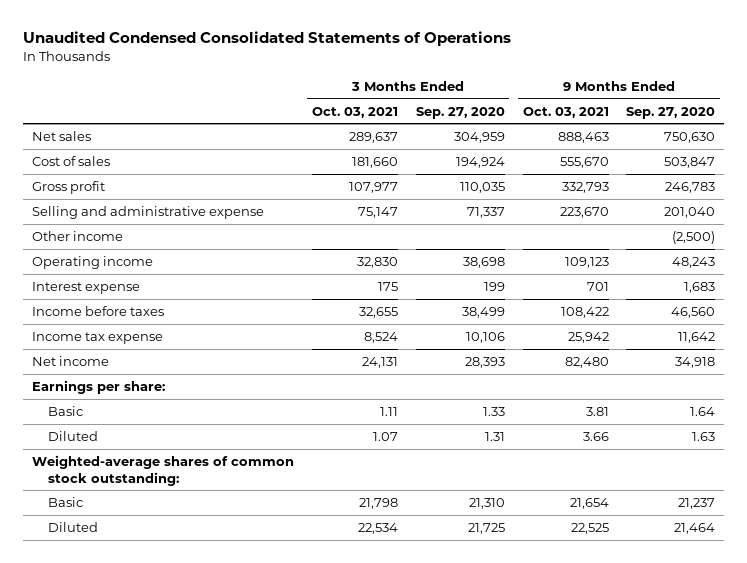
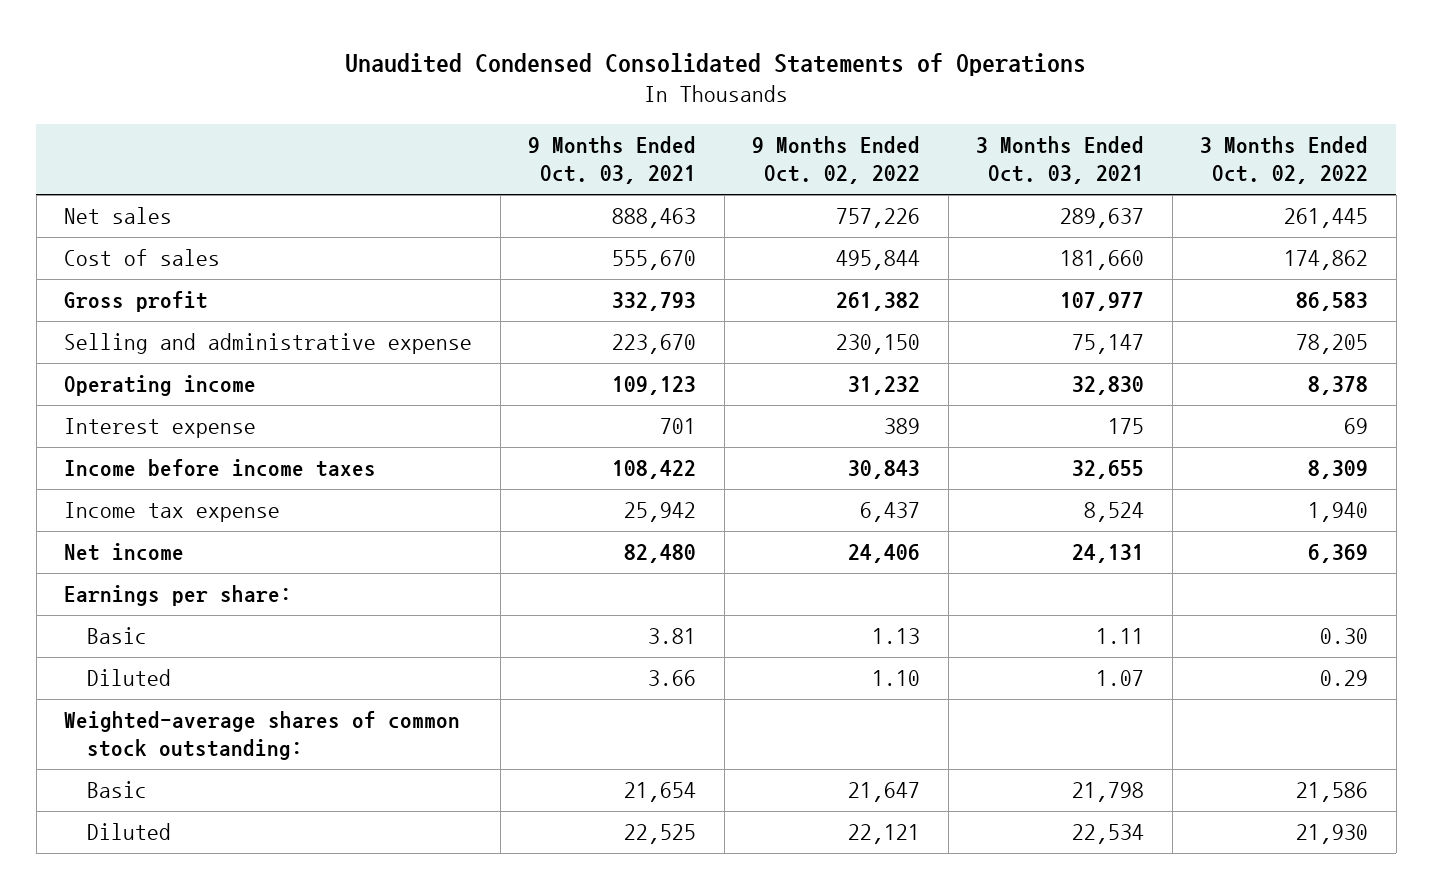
- | 3 Months Ended Oct. 03, 2021 | 3 Months Ended Sep. 27, 2020 | 9 Months Ended Oct. 03, 2021 | 9 Months Ended Sep. 27, 2020
+ | 9 Months Ended Oct. 03, 2021 | 9 Months Ended Oct. 02, 2022 | 3 Months Ended Oct. 03, 2021 | 3 Months Ended Oct. 02, 2022
- Other income | | | | (2,500)
- Income before taxes | 32,655 | 38,499 | 108,422 | 46,560
+ Income before income taxes | 108,422 | 30,843 | 32,655 | 8,309

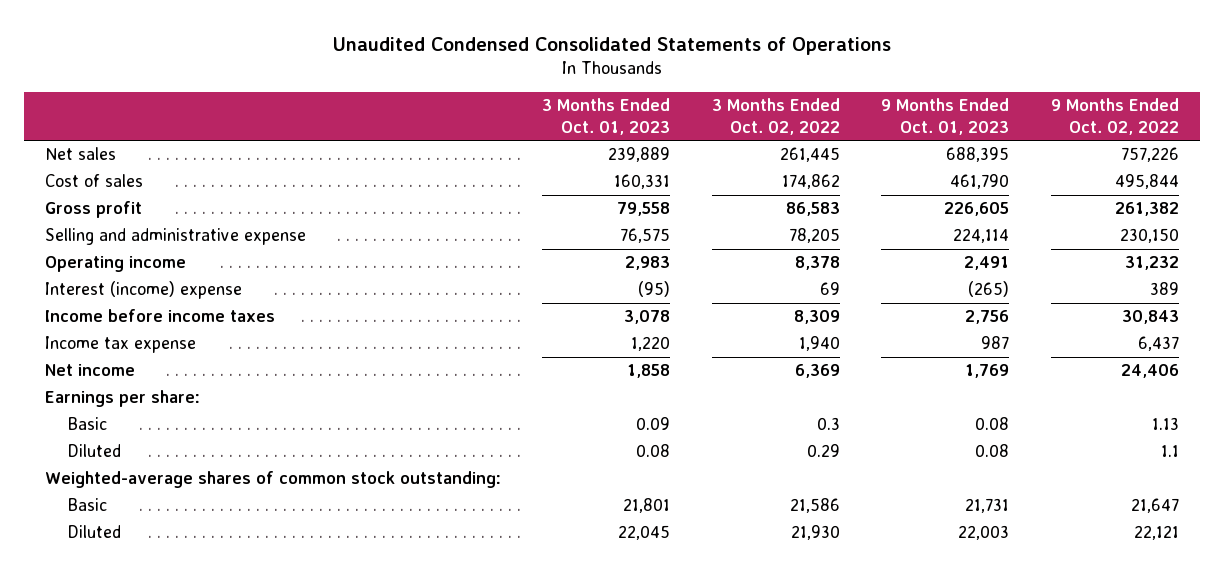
- | 9 Months Ended Oct. 03, 2021 | 9 Months Ended Oct. 02, 2022 | 3 Months Ended Oct. 03, 2021 | 3 Months Ended Oct. 02, 2022
+ | 3 Months Ended Oct. 01, 2023 | 3 Months Ended Oct. 02, 2022 | 9 Months Ended Oct. 01, 2023 | 9 Months Ended Oct. 02, 2022
- Interest expense | 701 | 389 | 175 | 69
+ Interest (income) expense | (95) | 69 | (265) | 389
- Basic | 3.81 | 1.13 | 1.11 | 0.30
- Diluted | 3.66 | 1.10 | 1.07 | 0.29
+ Basic | 0.09 | 0.3 | 0.08 | 1.13
+ Diluted | 0.08 | 0.29 | 0.08 | 1.1

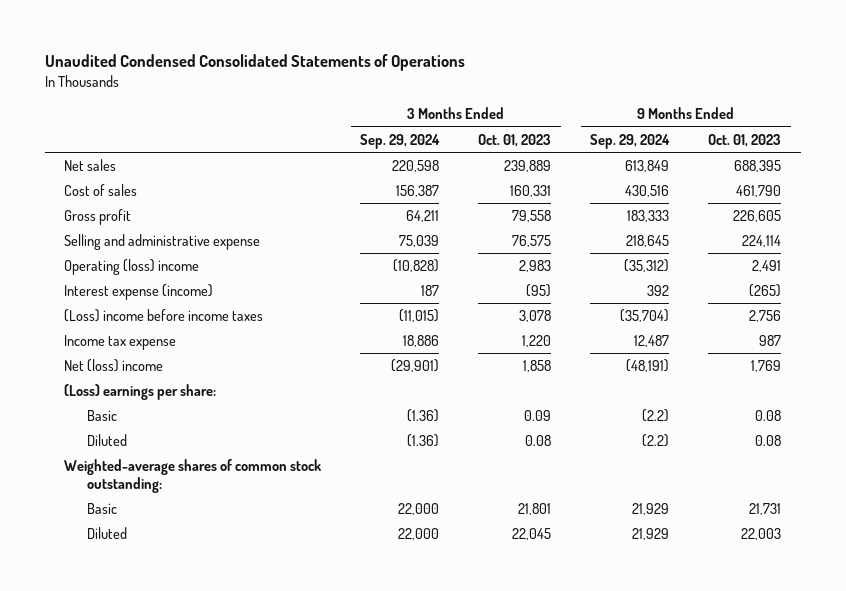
- | 3 Months Ended Oct. 01, 2023 | 3 Months Ended Oct. 02, 2022 | 9 Months Ended Oct. 01, 2023 | 9 Months Ended Oct. 02, 2022
+ | 3 Months Ended Sep. 29, 2024 | 3 Months Ended Oct. 01, 2023 | 9 Months Ended Sep. 29, 2024 | 9 Months Ended Oct. 01, 2023
- Operating income | 2,983 | 8,378 | 2,491 | 31,232
- Interest (income) expense | (95) | 69 | (265) | 389
- Income before income taxes | 3,078 | 8,309 | 2,756 | 30,843
+ Operating (loss) income | (10,828) | 2,983 | (35,312) | 2,491
+ Interest expense (income) | 187 | (95) | 392 | (265)
+ (Loss) income before income taxes | (11,015) | 3,078 | (35,704) | 2,756
- Net income | 1,858 | 6,369 | 1,769 | 24,406
- Earnings per share:
+ Net (loss) income | (29,901) | 1,858 | (48,191) | 1,769
+ (Loss) earnings per share:

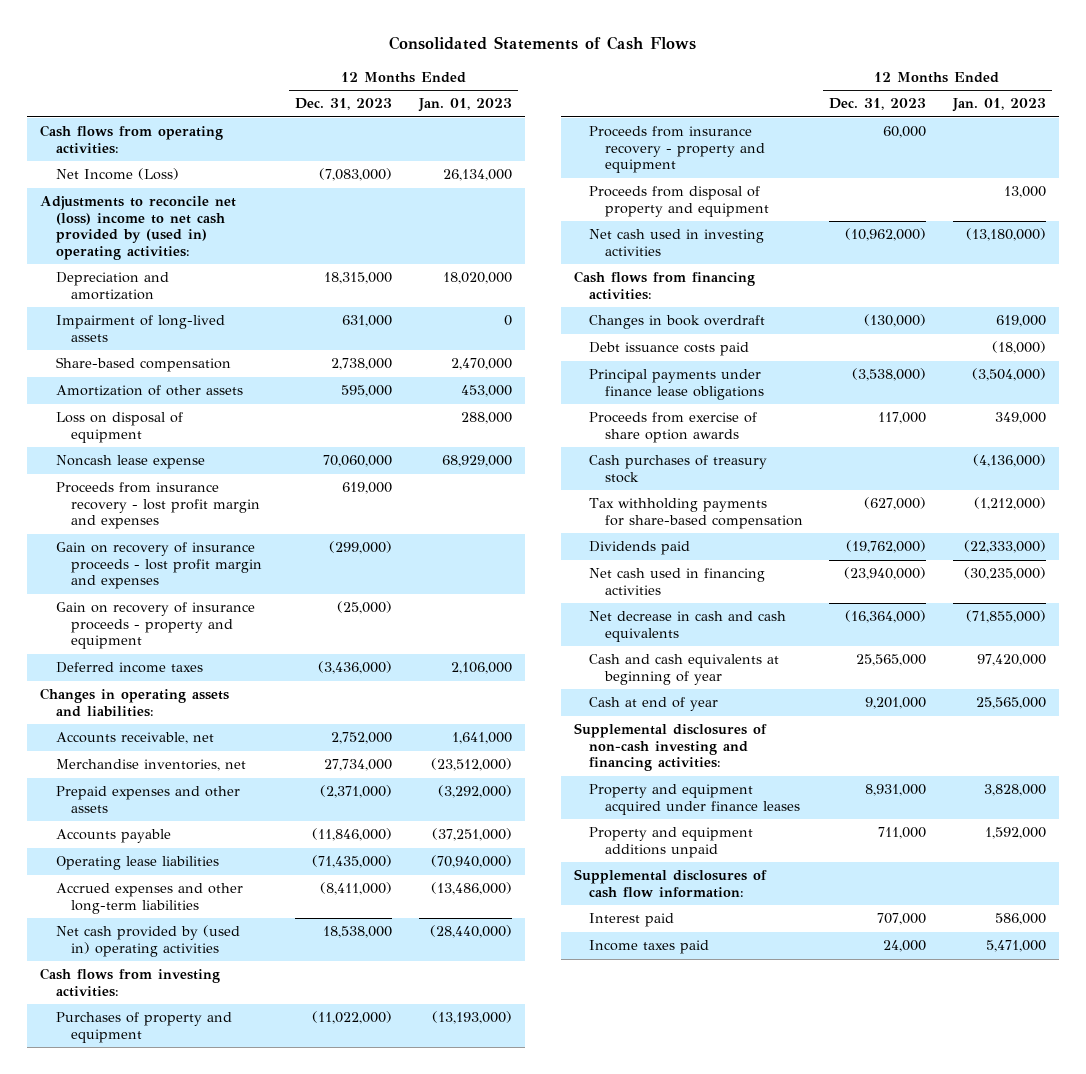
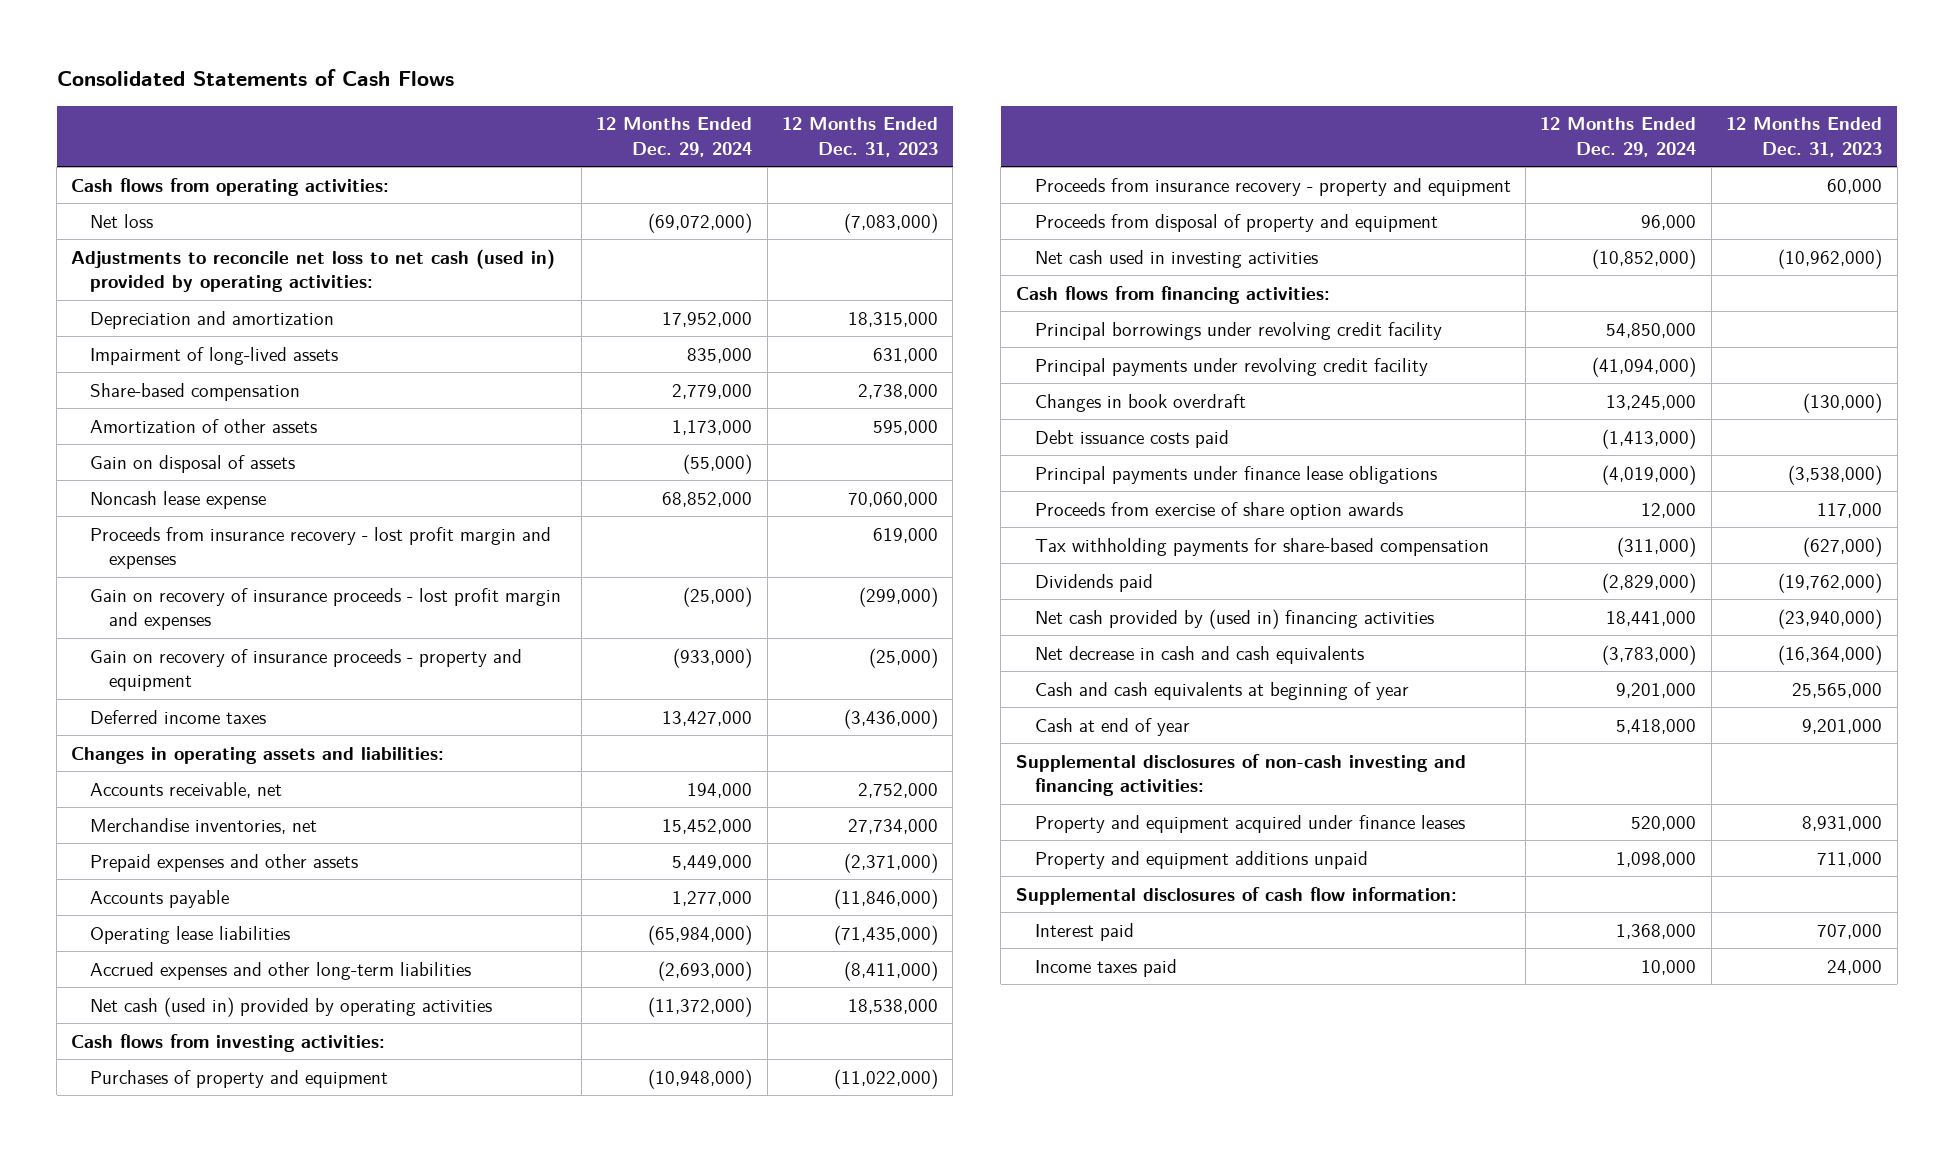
- | 12 Months Ended Dec. 31, 2023 | 12 Months Ended Jan. 01, 2023
+ | 12 Months Ended Dec. 29, 2024 | 12 Months Ended Dec. 31, 2023
- Net Income (Loss) | (7,083,000) | 26,134,000
- Adjustments to reconcile net (loss) income to net cash provided by (used in) operating activities:
+ Net loss | (69,072,000) | (7,083,000)
+ Adjustments to reconcile net loss to net cash (used in) provided by operating activities:
- Loss on disposal of equipment | | 288,000
+ Gain on disposal of assets | (55,000) |
- Net cash provided by (used in) operating activities | 18,538,000 | (28,440,000)
+ Net cash (used in) provided by operating activities | (11,372,000) | 18,538,000
+ Principal borrowings under revolving credit facility | 54,850,000 |
+ Principal payments under revolving credit facility | (41,094,000) |
- Cash purchases of treasury stock | | (4,136,000)
- Net cash used in financing activities | (23,940,000) | (30,235,000)
+ Net cash provided by (used in) financing activities | 18,441,000 | (23,940,000)

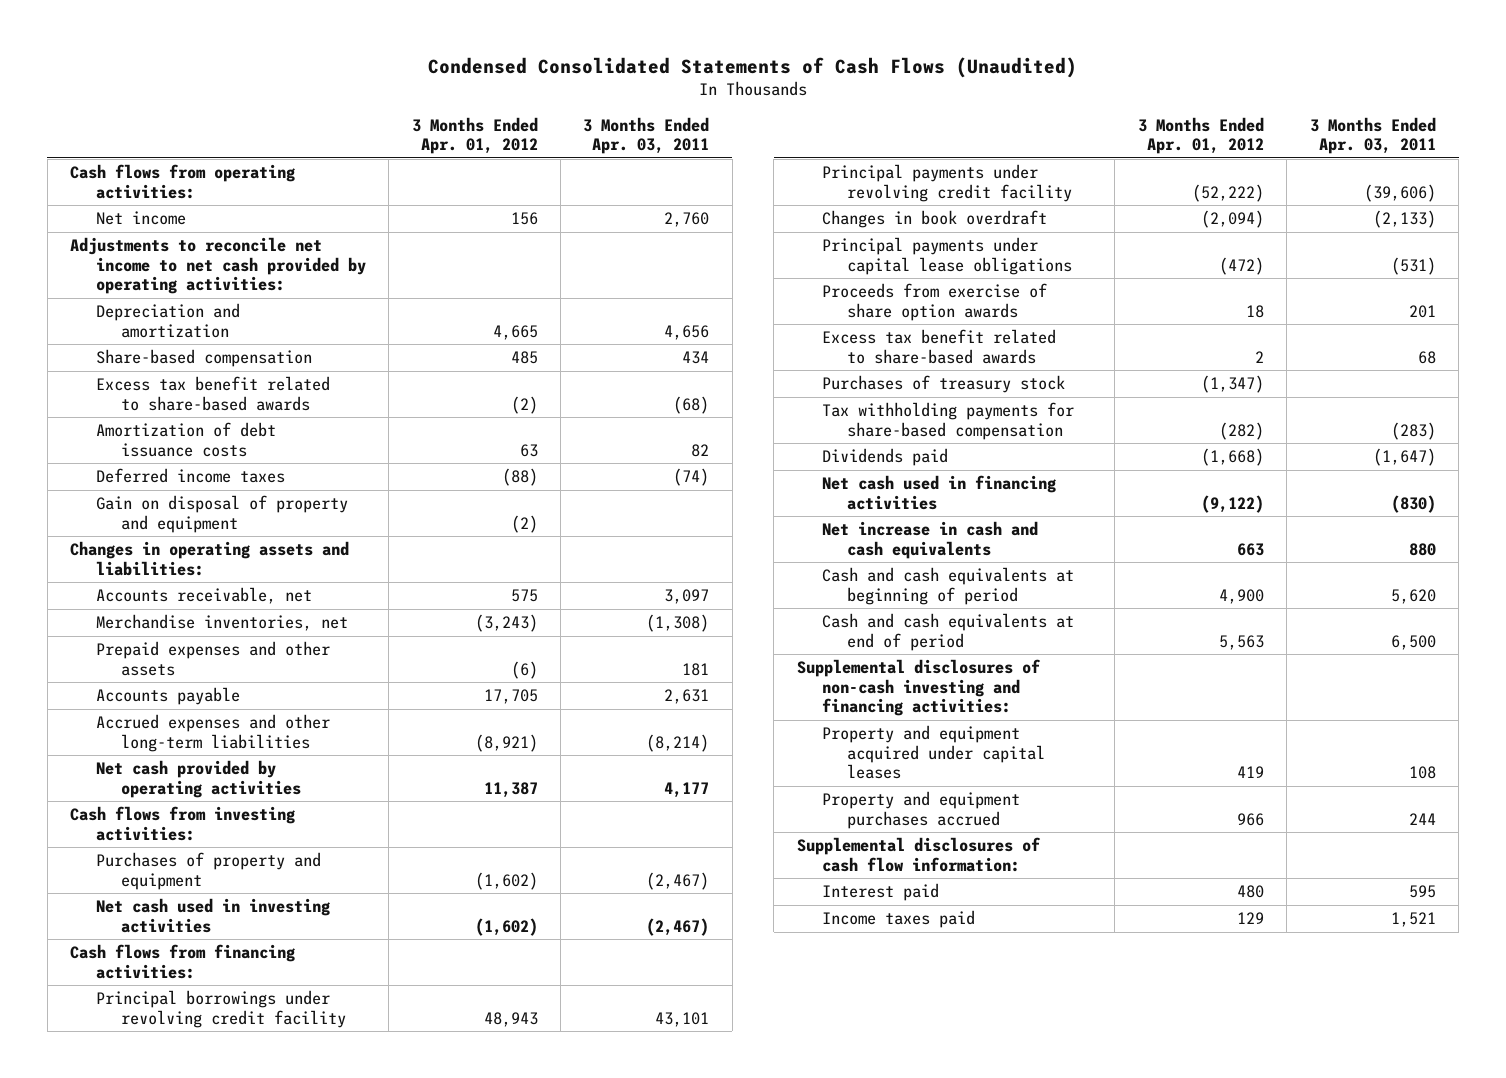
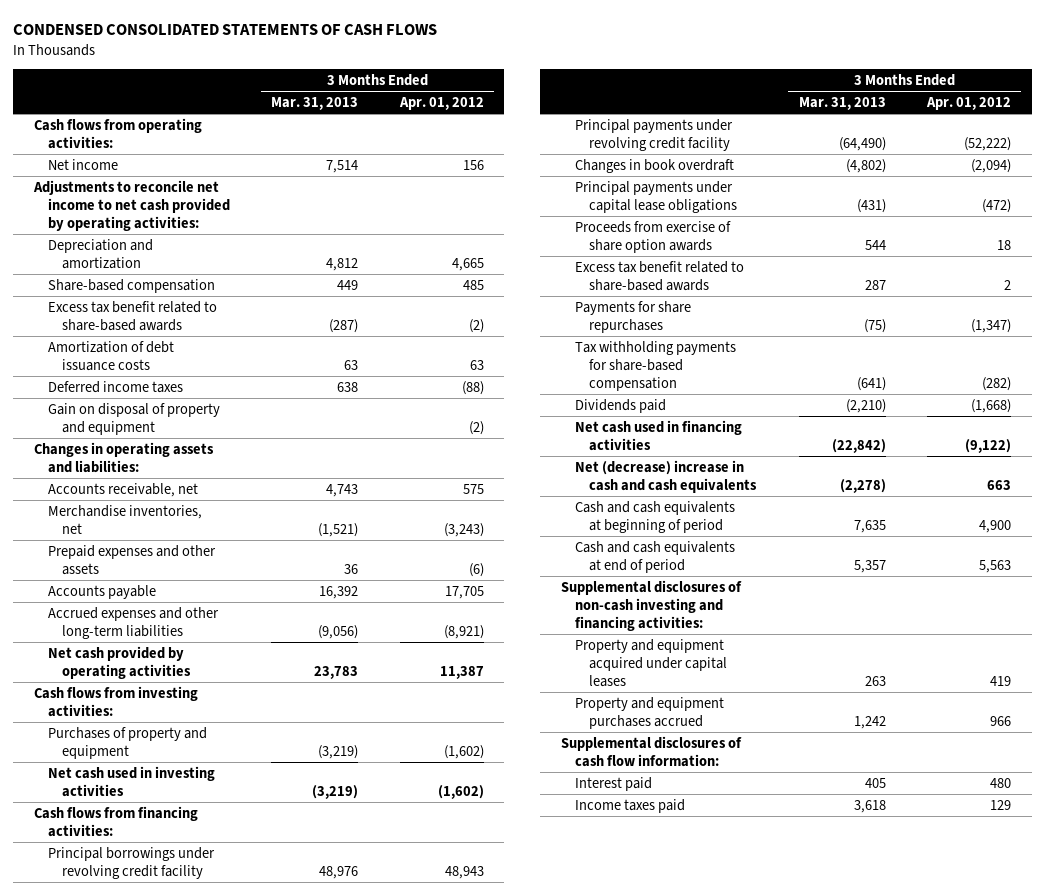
- Condensed Consolidated Statements of Cash Flows (Unaudited)
+ CONDENSED CONSOLIDATED STATEMENTS OF CASH FLOWS
- | 3 Months Ended Apr. 01, 2012 | 3 Months Ended Apr. 03, 2011
+ | 3 Months Ended Mar. 31, 2013 | 3 Months Ended Apr. 01, 2012
- Purchases of treasury stock | (1,347) |
+ Payments for share repurchases | (75) | (1,347)
- Net increase in cash and cash equivalents | 663 | 880
+ Net (decrease) increase in cash and cash equivalents | (2,278) | 663

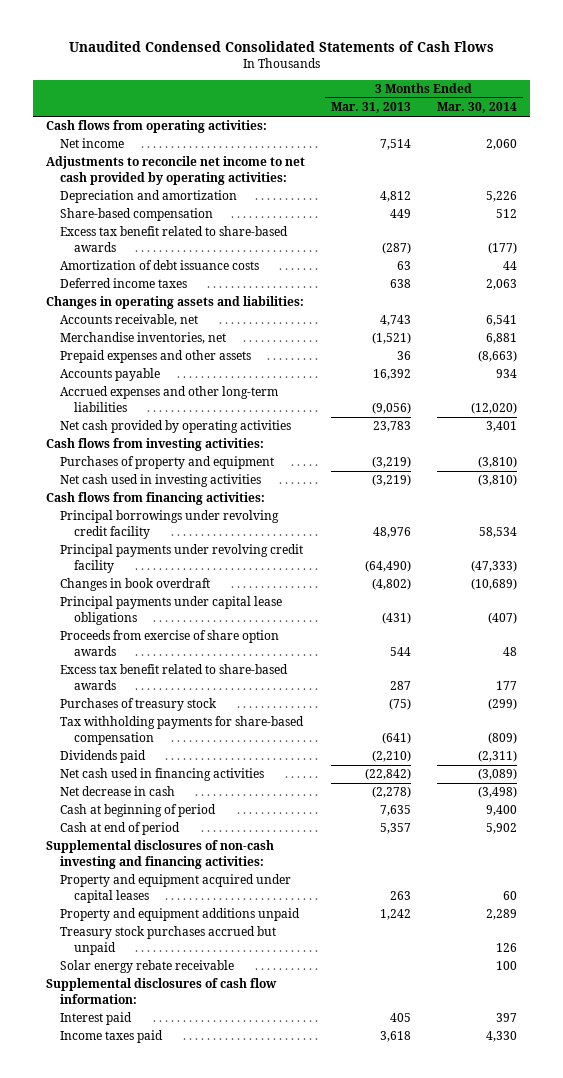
- CONDENSED CONSOLIDATED STATEMENTS OF CASH FLOWS
+ Unaudited Condensed Consolidated Statements of Cash Flows
- | 3 Months Ended Mar. 31, 2013 | 3 Months Ended Apr. 01, 2012
+ | 3 Months Ended Mar. 31, 2013 | 3 Months Ended Mar. 30, 2014
- Gain on disposal of property and equipment | | (2)
- Payments for share repurchases | (75) | (1,347)
+ Purchases of treasury stock | (75) | (299)
- Net (decrease) increase in cash and cash equivalents | (2,278) | 663
- Cash and cash equivalents at beginning of period | 7,635 | 4,900
- Cash and cash equivalents at end of period | 5,357 | 5,563
+ Net decrease in cash | (2,278) | (3,498)
+ Cash at beginning of period | 7,635 | 9,400
+ Cash at end of period | 5,357 | 5,902
- Property and equipment purchases accrued | 1,242 | 966
+ Property and equipment additions unpaid | 1,242 | 2,289
+ Treasury stock purchases accrued but unpaid | | 126
+ Solar energy rebate receivable | | 100

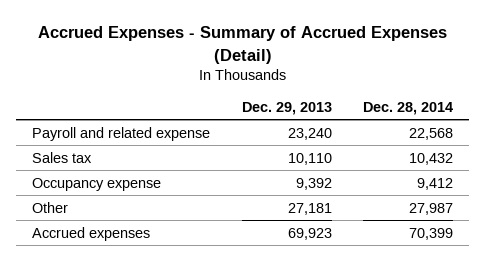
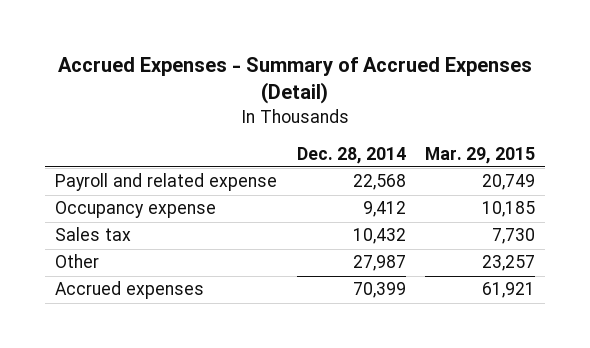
- | Dec. 29, 2013 | Dec. 28, 2014
+ | Dec. 28, 2014 | Mar. 29, 2015
moved down: Sales tax | 10,432 | 7,730

